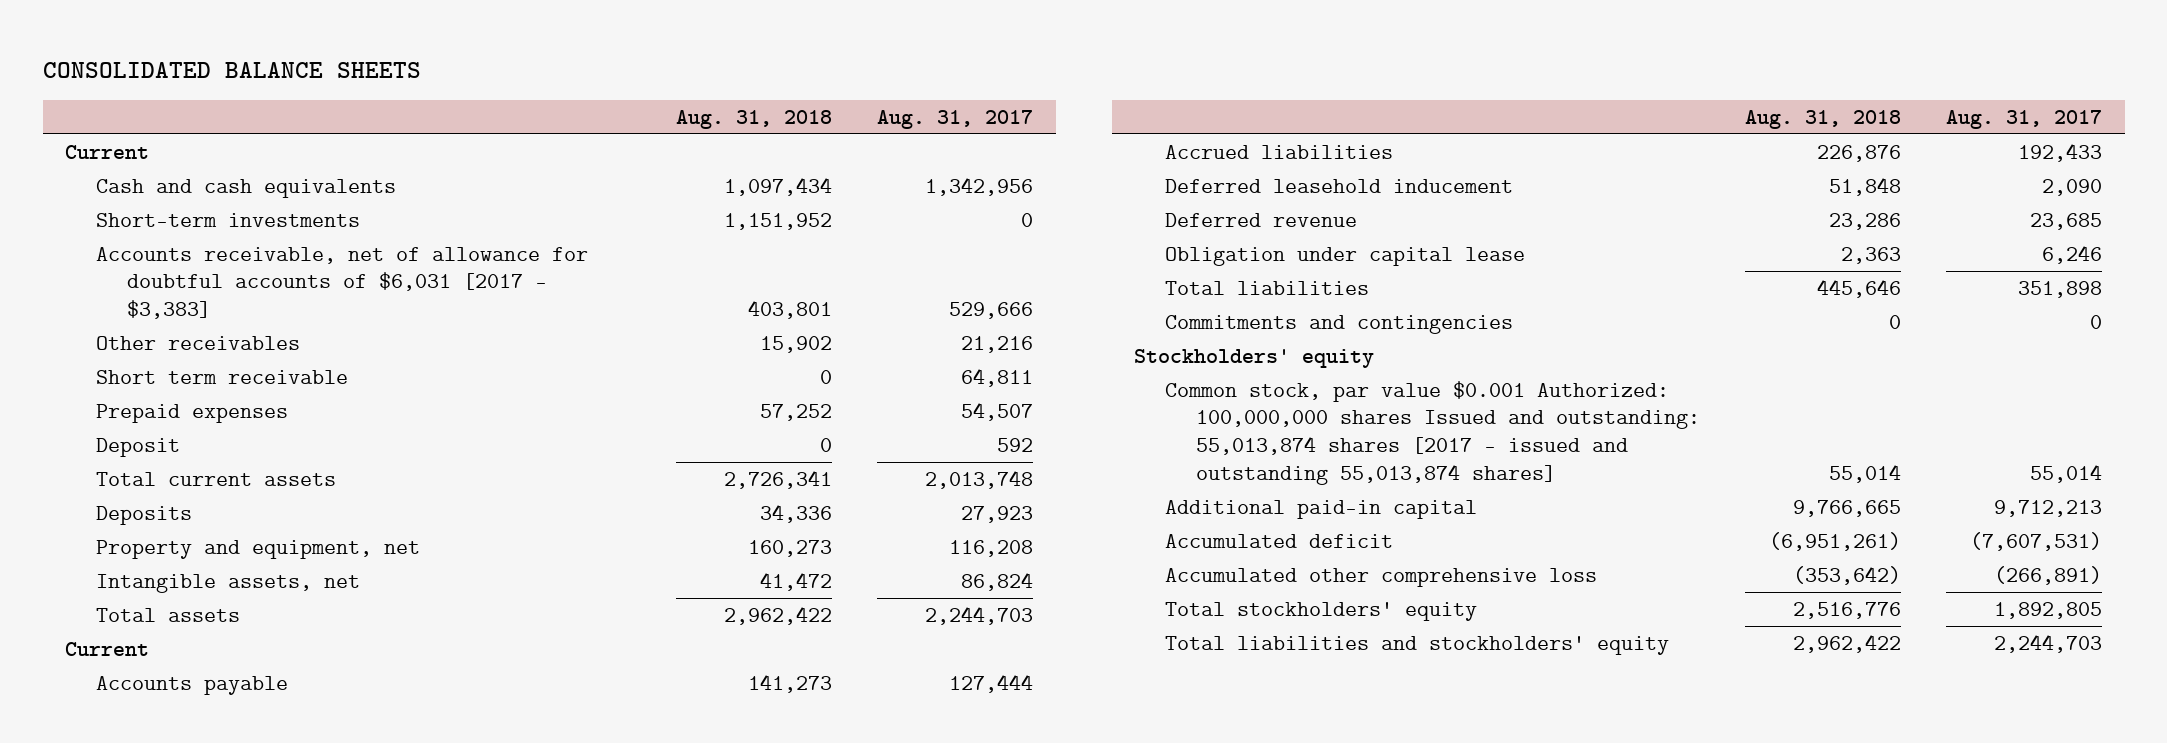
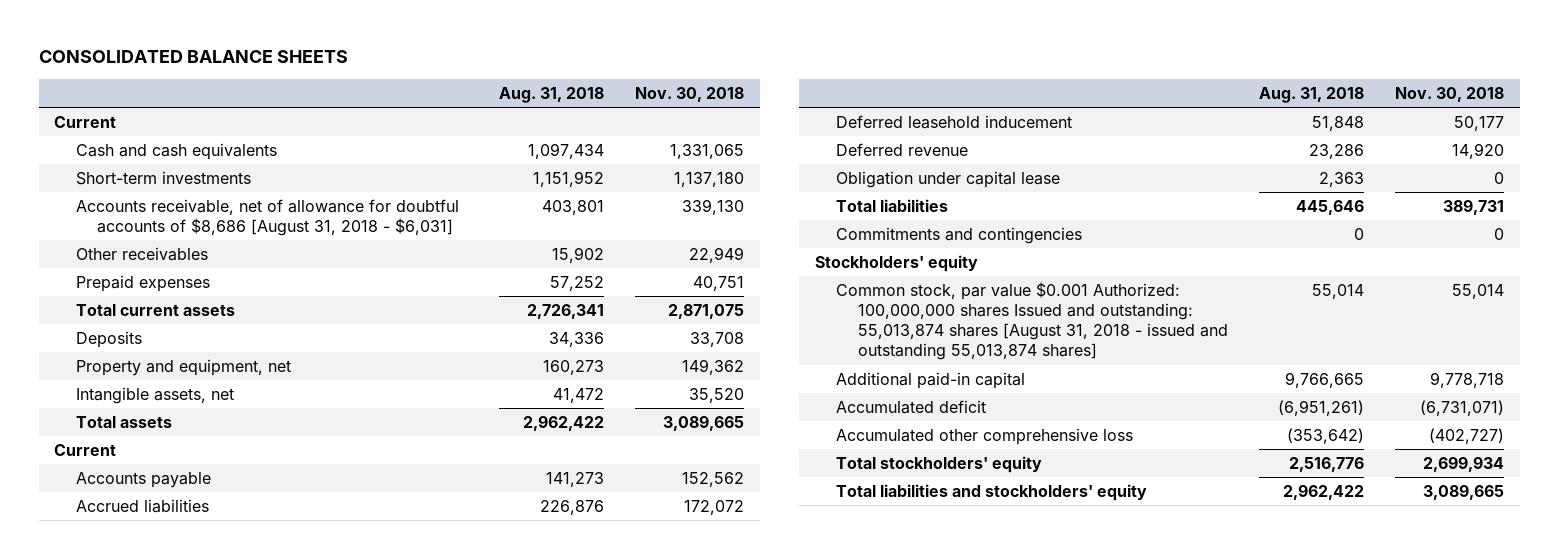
- | Aug. 31, 2018 | Aug. 31, 2017
+ | Aug. 31, 2018 | Nov. 30, 2018
- Accounts receivable, net of allowance for doubtful accounts of $6,031 [2017 - $3,383] | 403,801 | 529,666
+ Accounts receivable, net of allowance for doubtful accounts of $8,686 [August 31, 2018 - $6,031] | 403,801 | 339,130
- Short term receivable | 0 | 64,811
- Deposit | 0 | 592
- Common stock, par value $0.001 Authorized: 100,000,000 shares Issued and outstanding: 55,013,874 shares [2017 - issued and outstanding 55,013,874 shares] | 55,014 | 55,014
+ Common stock, par value $0.001 Authorized: 100,000,000 shares Issued and outstanding: 55,013,874 shares [August 31, 2018 - issued and outstanding 55,013,874 shares] | 55,014 | 55,014

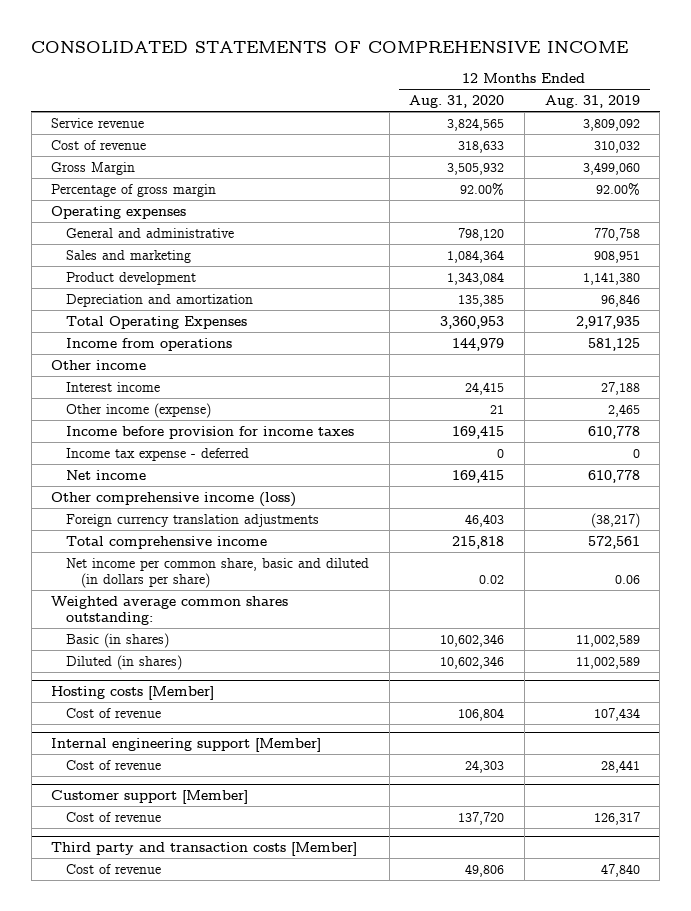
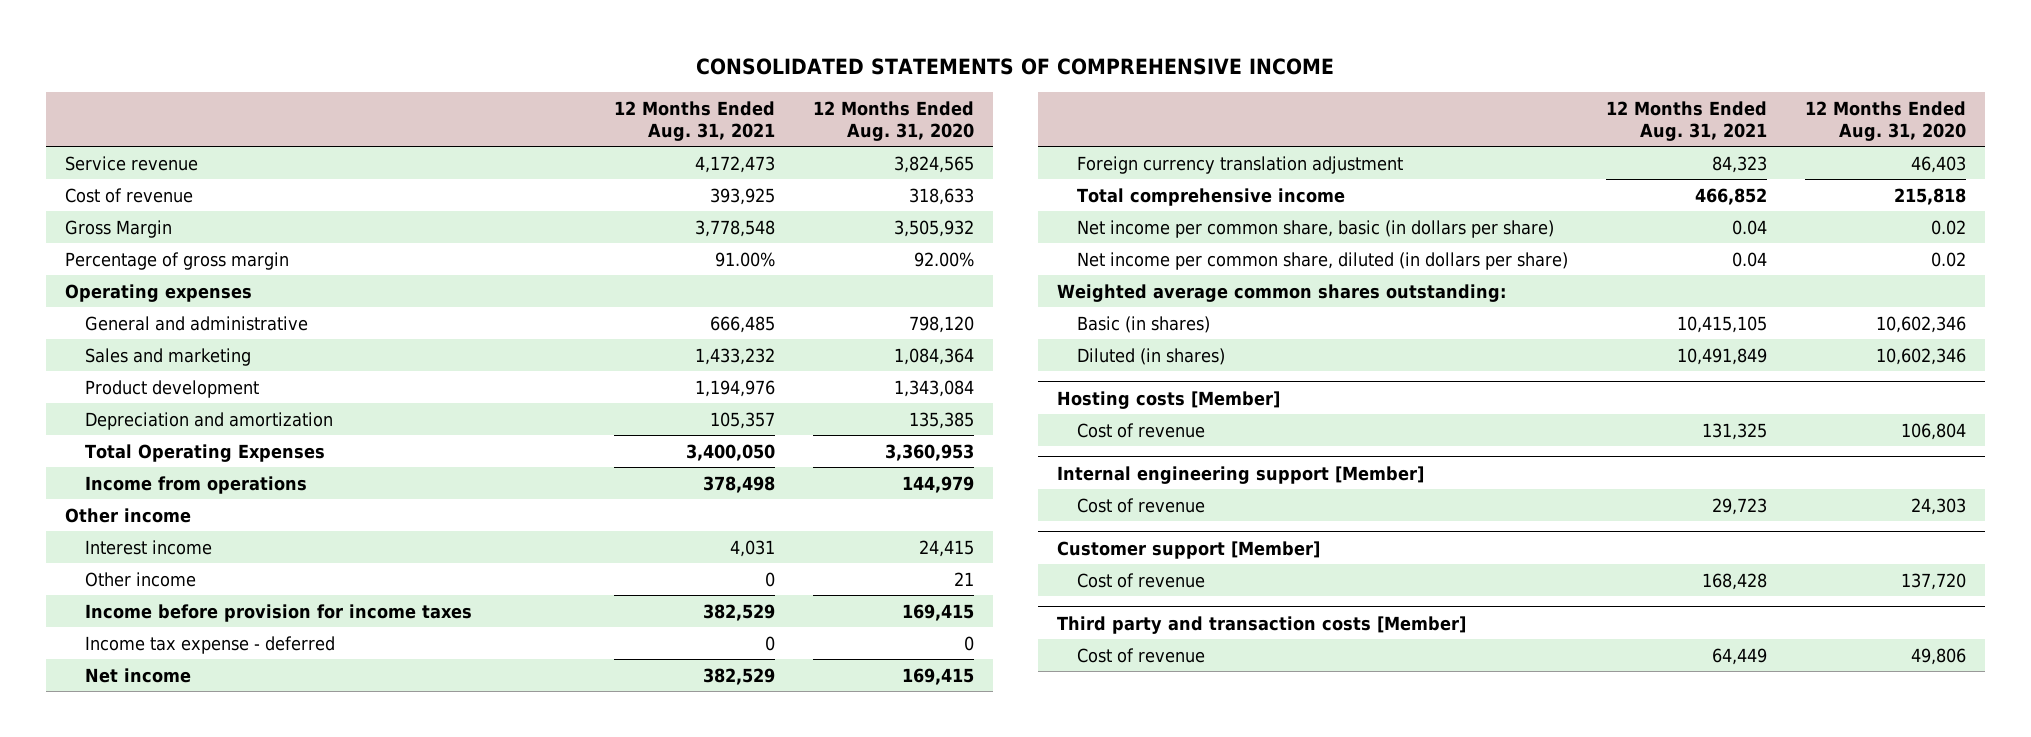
- | 12 Months Ended Aug. 31, 2020 | 12 Months Ended Aug. 31, 2019
+ | 12 Months Ended Aug. 31, 2021 | 12 Months Ended Aug. 31, 2020
- Other income (expense) | 21 | 2,465
+ Other income | 0 | 21
- Other comprehensive income (loss)
- Foreign currency translation adjustments | 46,403 | (38,217)
+ Foreign currency translation adjustment | 84,323 | 46,403
- Net income per common share, basic and diluted (in dollars per share) | 0.02 | 0.06
+ Net income per common share, basic (in dollars per share) | 0.04 | 0.02
+ Net income per common share, diluted (in dollars per share) | 0.04 | 0.02

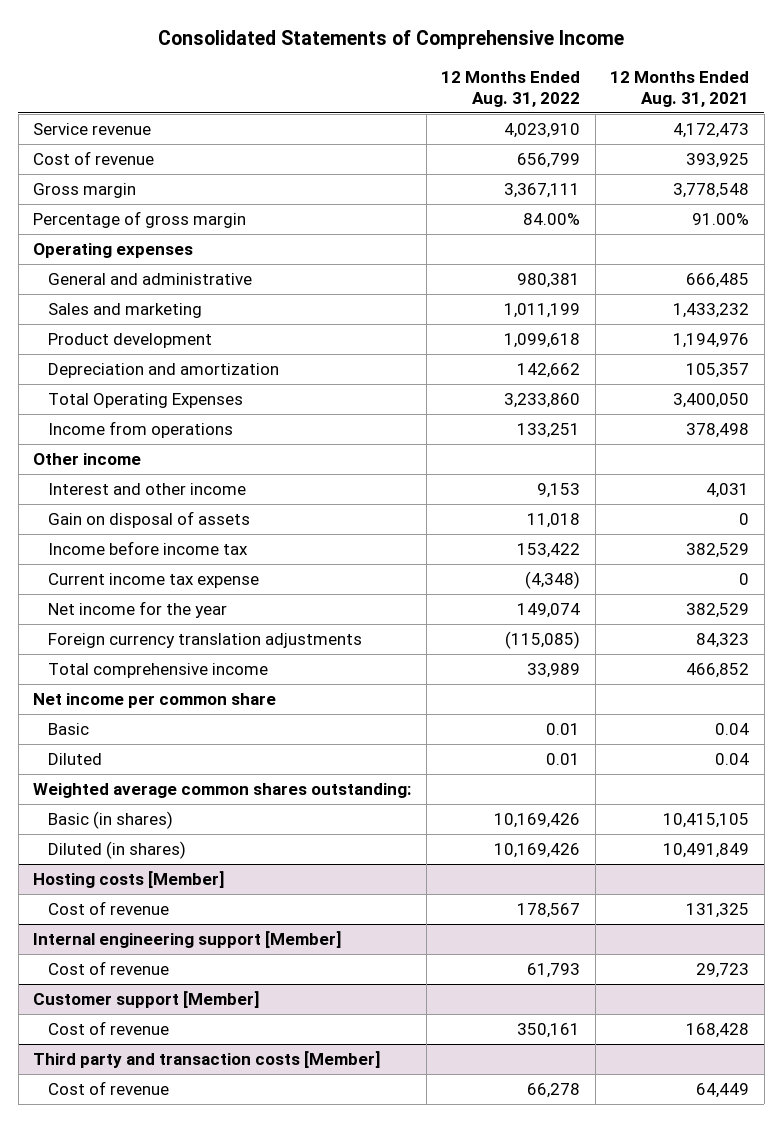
- CONSOLIDATED STATEMENTS OF COMPREHENSIVE INCOME
+ Consolidated Statements of Comprehensive Income
- | 12 Months Ended Aug. 31, 2021 | 12 Months Ended Aug. 31, 2020
+ | 12 Months Ended Aug. 31, 2022 | 12 Months Ended Aug. 31, 2021
- Gross Margin | 3,778,548 | 3,505,932
+ Gross margin | 3,367,111 | 3,778,548
- Interest income | 4,031 | 24,415
- Other income | 0 | 21
- Income before provision for income taxes | 382,529 | 169,415
- Income tax expense - deferred | 0 | 0
- Net income | 382,529 | 169,415
- Foreign currency translation adjustment | 84,323 | 46,403
+ Interest and other income | 9,153 | 4,031
+ Gain on disposal of assets | 11,018 | 0
+ Income before income tax | 153,422 | 382,529
+ Current income tax expense | (4,348) | 0
+ Net income for the year | 149,074 | 382,529
+ Foreign currency translation adjustments | (115,085) | 84,323
- Net income per common share, basic (in dollars per share) | 0.04 | 0.02
- Net income per common share, diluted (in dollars per share) | 0.04 | 0.02
+ Net income per common share
+ Basic | 0.01 | 0.04
+ Diluted | 0.01 | 0.04

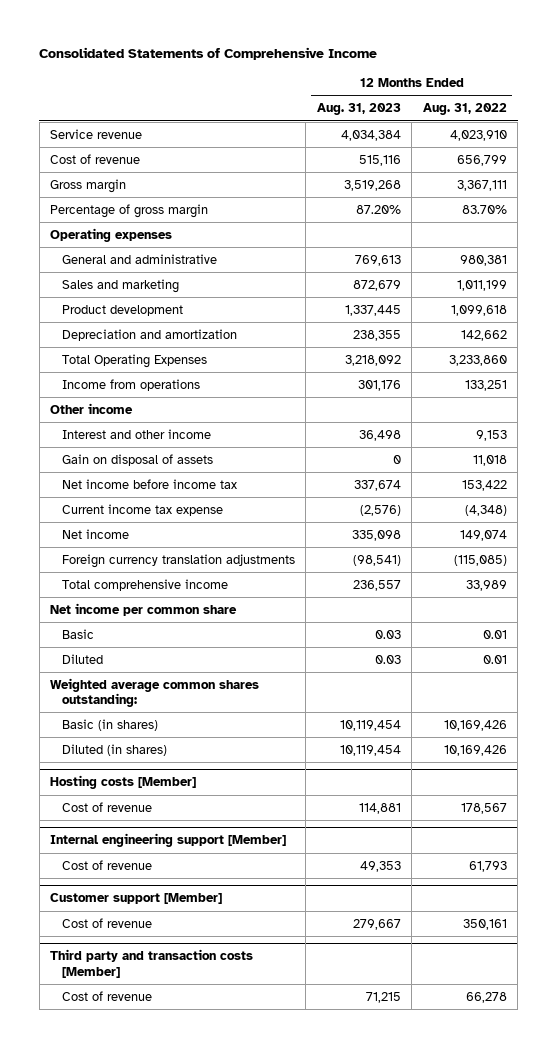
- | 12 Months Ended Aug. 31, 2022 | 12 Months Ended Aug. 31, 2021
+ | 12 Months Ended Aug. 31, 2023 | 12 Months Ended Aug. 31, 2022
- Percentage of gross margin | 84.00% | 91.00%
+ Percentage of gross margin | 87.20% | 83.70%
- Income before income tax | 153,422 | 382,529
+ Net income before income tax | 337,674 | 153,422
- Net income for the year | 149,074 | 382,529
+ Net income | 335,098 | 149,074

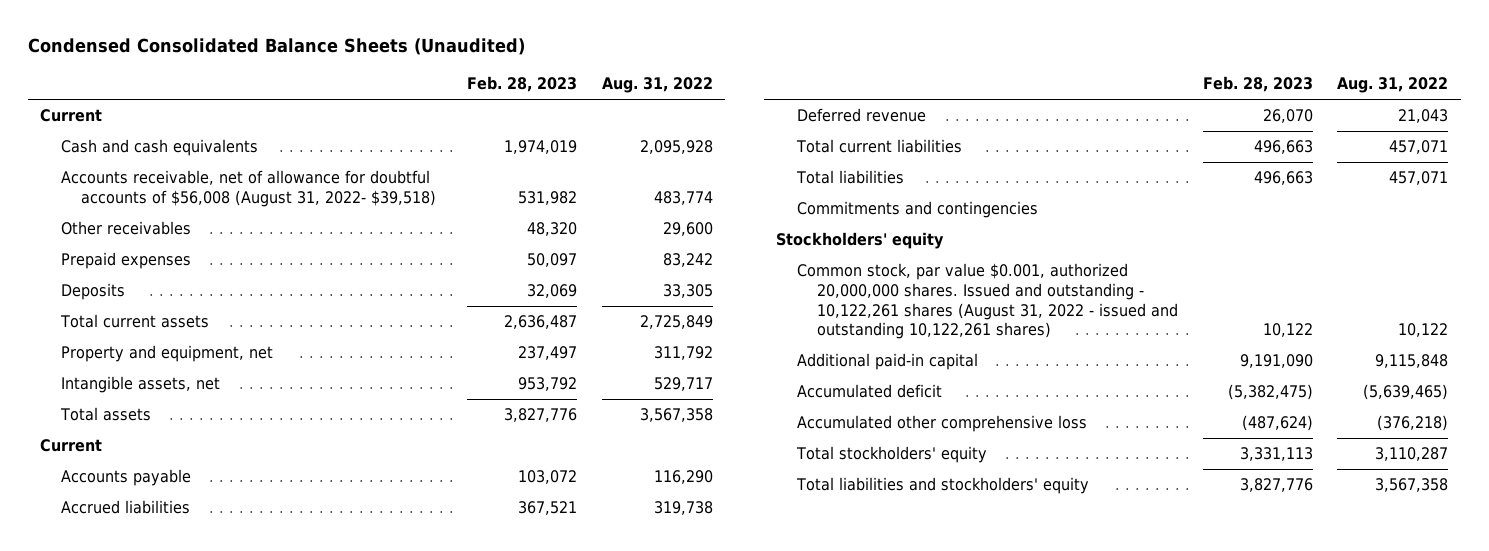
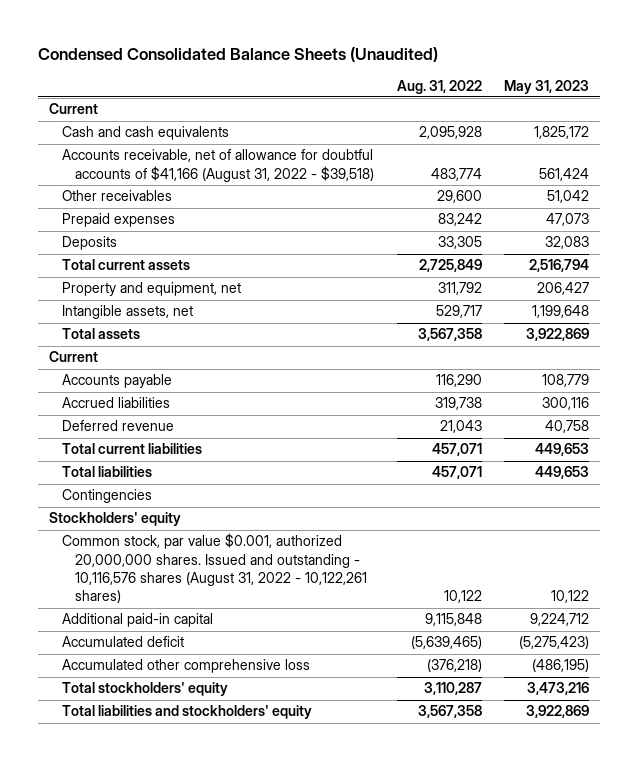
- | Feb. 28, 2023 | Aug. 31, 2022
+ | Aug. 31, 2022 | May 31, 2023
- Accounts receivable, net of allowance for doubtful accounts of $56,008 (August 31, 2022- $39,518) | 531,982 | 483,774
+ Accounts receivable, net of allowance for doubtful accounts of $41,166 (August 31, 2022 - $39,518) | 483,774 | 561,424
- Commitments and contingencies
+ Contingencies
- Common stock, par value $0.001, authorized 20,000,000 shares. Issued and outstanding - 10,122,261 shares (August 31, 2022 - issued and outstanding 10,122,261 shares) | 10,122 | 10,122
+ Common stock, par value $0.001, authorized 20,000,000 shares. Issued and outstanding - 10,116,576 shares (August 31, 2022 - 10,122,261 shares) | 10,122 | 10,122

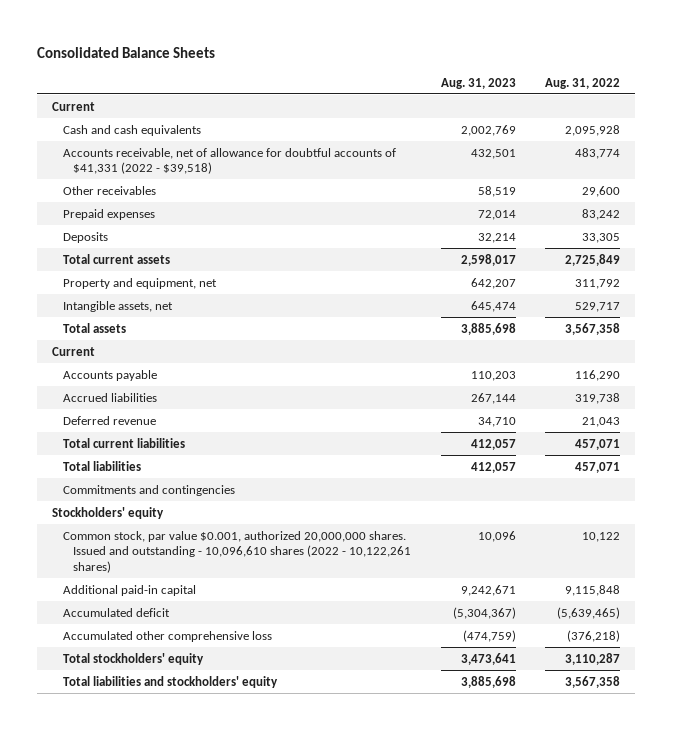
- Condensed Consolidated Balance Sheets (Unaudited)
+ Consolidated Balance Sheets
- | Aug. 31, 2022 | May 31, 2023
+ | Aug. 31, 2023 | Aug. 31, 2022
- Accounts receivable, net of allowance for doubtful accounts of $41,166 (August 31, 2022 - $39,518) | 483,774 | 561,424
+ Accounts receivable, net of allowance for doubtful accounts of $41,331 (2022 - $39,518) | 432,501 | 483,774
- Contingencies
+ Commitments and contingencies
- Common stock, par value $0.001, authorized 20,000,000 shares. Issued and outstanding - 10,116,576 shares (August 31, 2022 - 10,122,261 shares) | 10,122 | 10,122
+ Common stock, par value $0.001, authorized 20,000,000 shares. Issued and outstanding - 10,096,610 shares (2022 - 10,122,261 shares) | 10,096 | 10,122

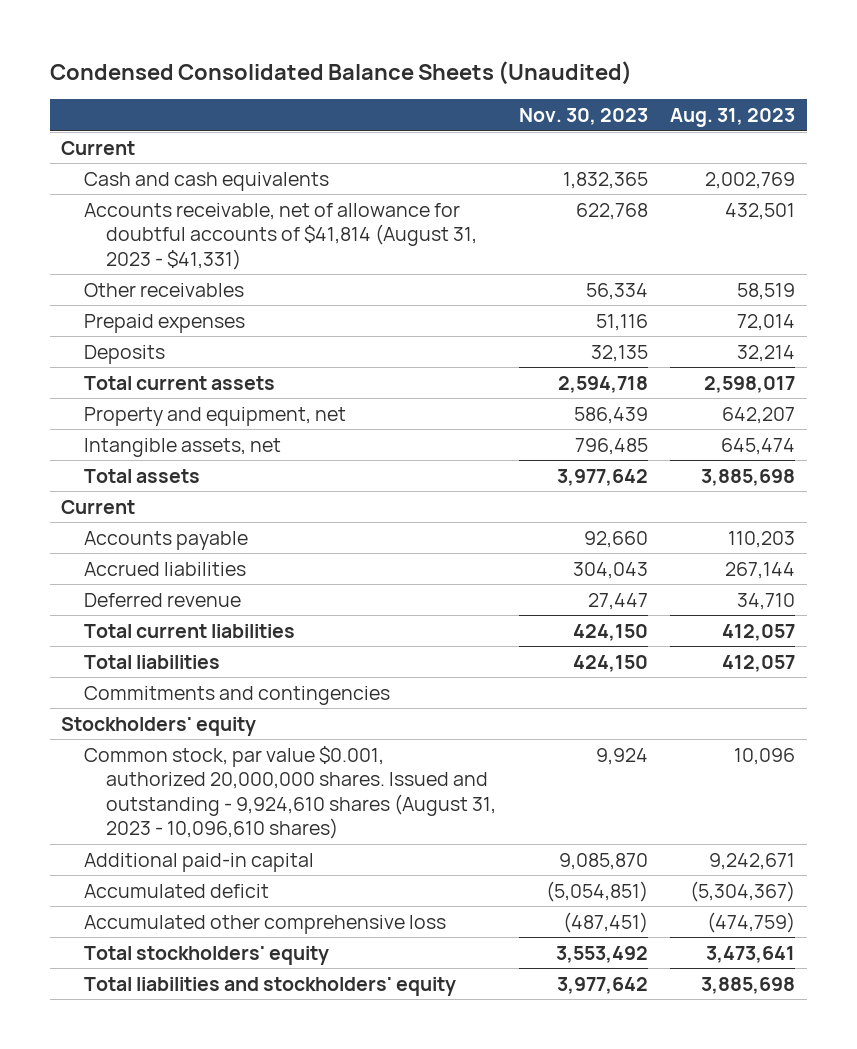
- Consolidated Balance Sheets
+ Condensed Consolidated Balance Sheets (Unaudited)
- | Aug. 31, 2023 | Aug. 31, 2022
+ | Nov. 30, 2023 | Aug. 31, 2023
- Accounts receivable, net of allowance for doubtful accounts of $41,331 (2022 - $39,518) | 432,501 | 483,774
+ Accounts receivable, net of allowance for doubtful accounts of $41,814 (August 31, 2023 - $41,331) | 622,768 | 432,501
- Common stock, par value $0.001, authorized 20,000,000 shares. Issued and outstanding - 10,096,610 shares (2022 - 10,122,261 shares) | 10,096 | 10,122
+ Common stock, par value $0.001, authorized 20,000,000 shares. Issued and outstanding - 9,924,610 shares (August 31, 2023 - 10,096,610 shares) | 9,924 | 10,096

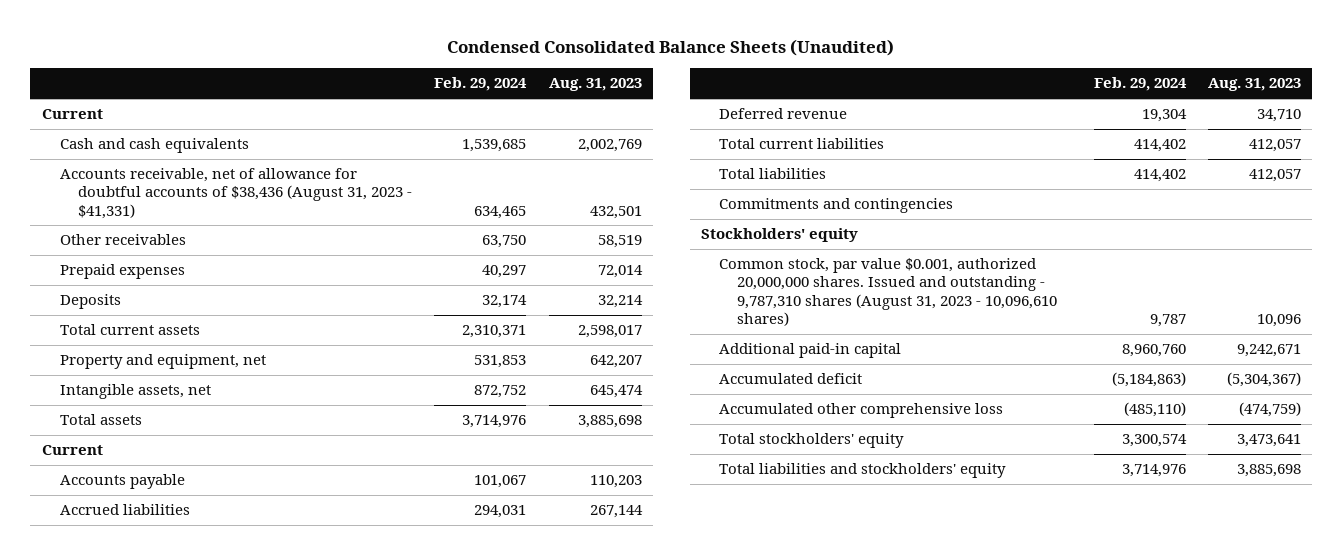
- | Nov. 30, 2023 | Aug. 31, 2023
+ | Feb. 29, 2024 | Aug. 31, 2023
- Accounts receivable, net of allowance for doubtful accounts of $41,814 (August 31, 2023 - $41,331) | 622,768 | 432,501
+ Accounts receivable, net of allowance for doubtful accounts of $38,436 (August 31, 2023 - $41,331) | 634,465 | 432,501
- Common stock, par value $0.001, authorized 20,000,000 shares. Issued and outstanding - 9,924,610 shares (August 31, 2023 - 10,096,610 shares) | 9,924 | 10,096
+ Common stock, par value $0.001, authorized 20,000,000 shares. Issued and outstanding - 9,787,310 shares (August 31, 2023 - 10,096,610 shares) | 9,787 | 10,096

